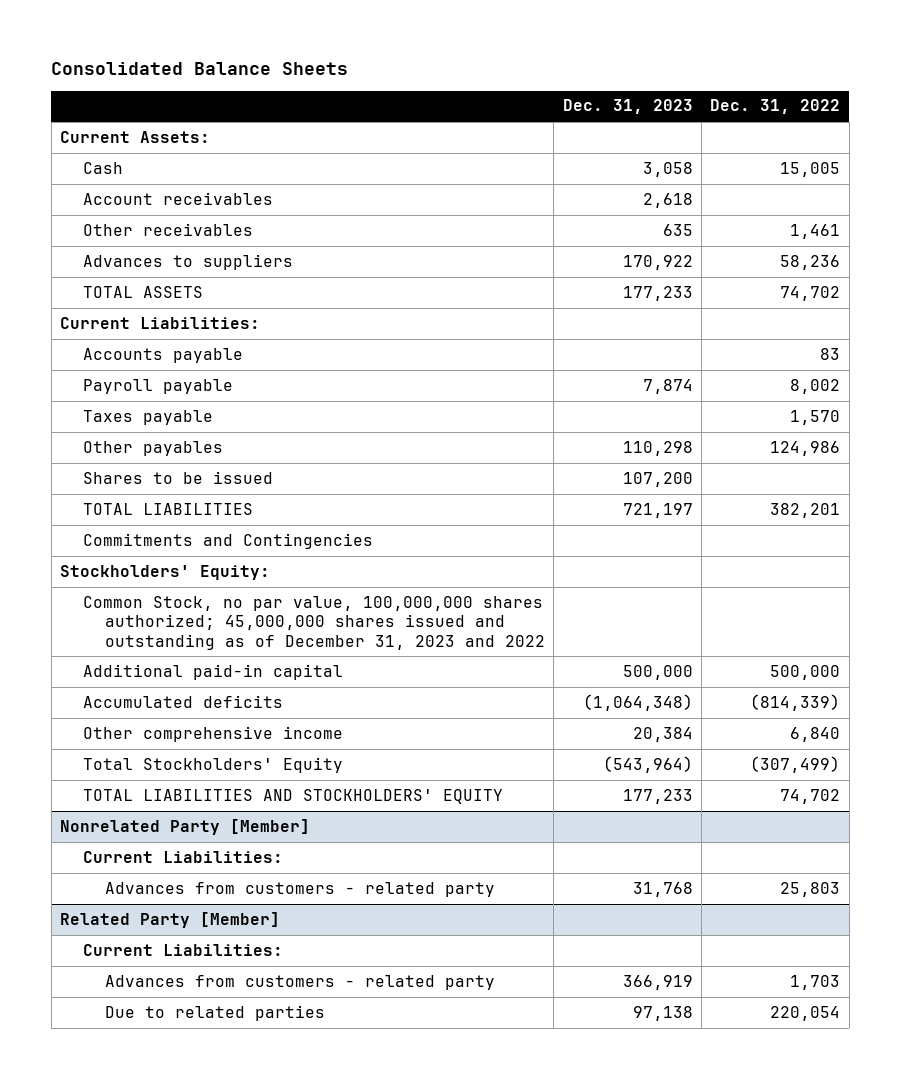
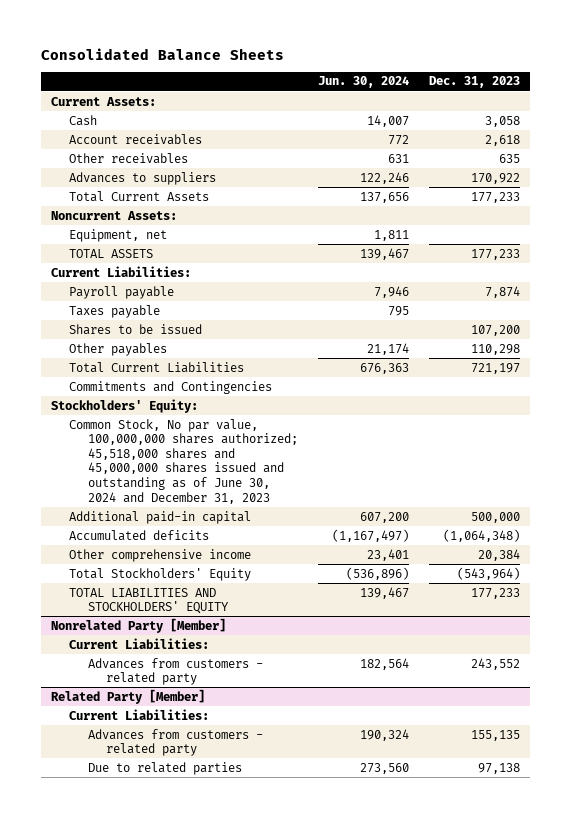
- | Dec. 31, 2023 | Dec. 31, 2022
+ | Jun. 30, 2024 | Dec. 31, 2023
+ Total Current Assets | 137,656 | 177,233
+ Noncurrent Assets:
+ Equipment, net | 1,811 |
- Accounts payable | | 83
- TOTAL LIABILITIES | 721,197 | 382,201
moved down: Other payables | 21,174 | 110,298
+ Total Current Liabilities | 676,363 | 721,197
- Common Stock, no par value, 100,000,000 shares authorized; 45,000,000 shares issued and outstanding as of December 31, 2023 and 2022
+ Common Stock, No par value, 100,000,000 shares authorized; 45,518,000 shares and 45,000,000 shares issued and outstanding as of June 30, 2024 and December 31, 2023
@ Nonrelated Party [Member]
- Advances from customers - related party | 31,768 | 25,803
+ Advances from customers - related party | 182,564 | 243,552
@ Related Party [Member]
- Advances from customers - related party | 366,919 | 1,703
+ Advances from customers - related party | 190,324 | 155,135

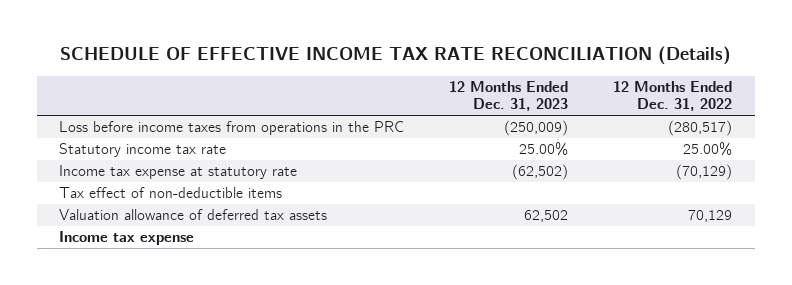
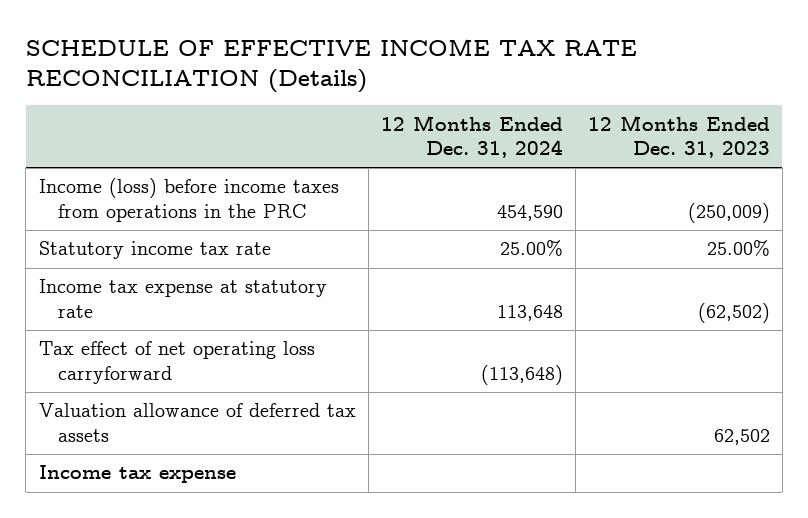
- | 12 Months Ended Dec. 31, 2023 | 12 Months Ended Dec. 31, 2022
+ | 12 Months Ended Dec. 31, 2024 | 12 Months Ended Dec. 31, 2023
- Loss before income taxes from operations in the PRC | (250,009) | (280,517)
+ Income (loss) before income taxes from operations in the PRC | 454,590 | (250,009)
- Tax effect of non-deductible items
+ Tax effect of net operating loss carryforward | (113,648) |

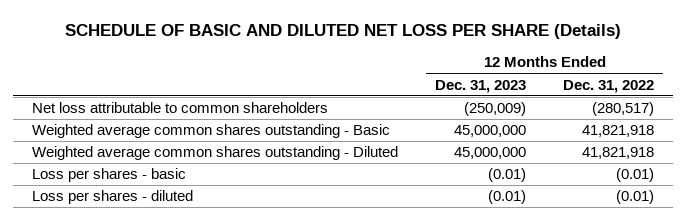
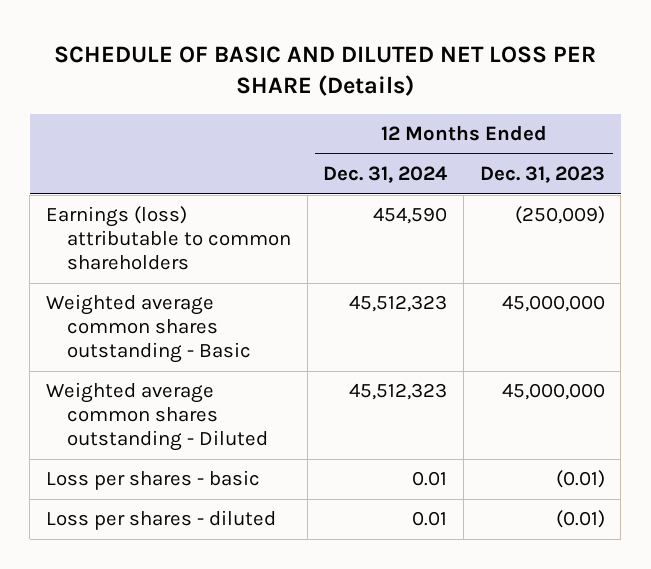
- | 12 Months Ended Dec. 31, 2023 | 12 Months Ended Dec. 31, 2022
+ | 12 Months Ended Dec. 31, 2024 | 12 Months Ended Dec. 31, 2023
- Net loss attributable to common shareholders | (250,009) | (280,517)
+ Earnings (loss) attributable to common shareholders | 454,590 | (250,009)

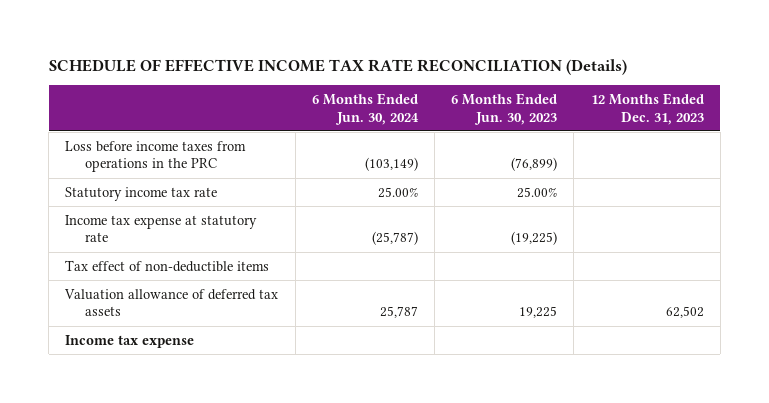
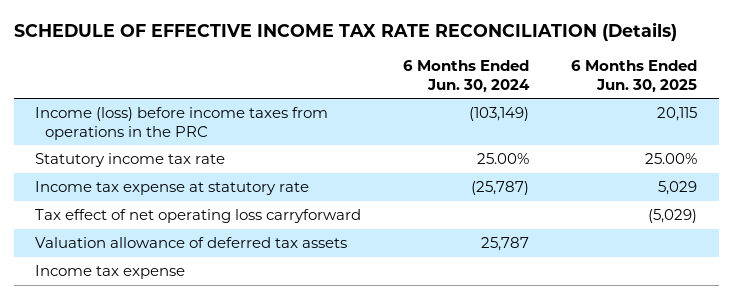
- | 6 Months Ended Jun. 30, 2024 | 6 Months Ended Jun. 30, 2023 | 12 Months Ended Dec. 31, 2023
+ | 6 Months Ended Jun. 30, 2024 | 6 Months Ended Jun. 30, 2025
- Loss before income taxes from operations in the PRC | (103,149) | (76,899) |
+ Income (loss) before income taxes from operations in the PRC | (103,149) | 20,115
- Tax effect of non-deductible items
+ Tax effect of net operating loss carryforward | | (5,029)

